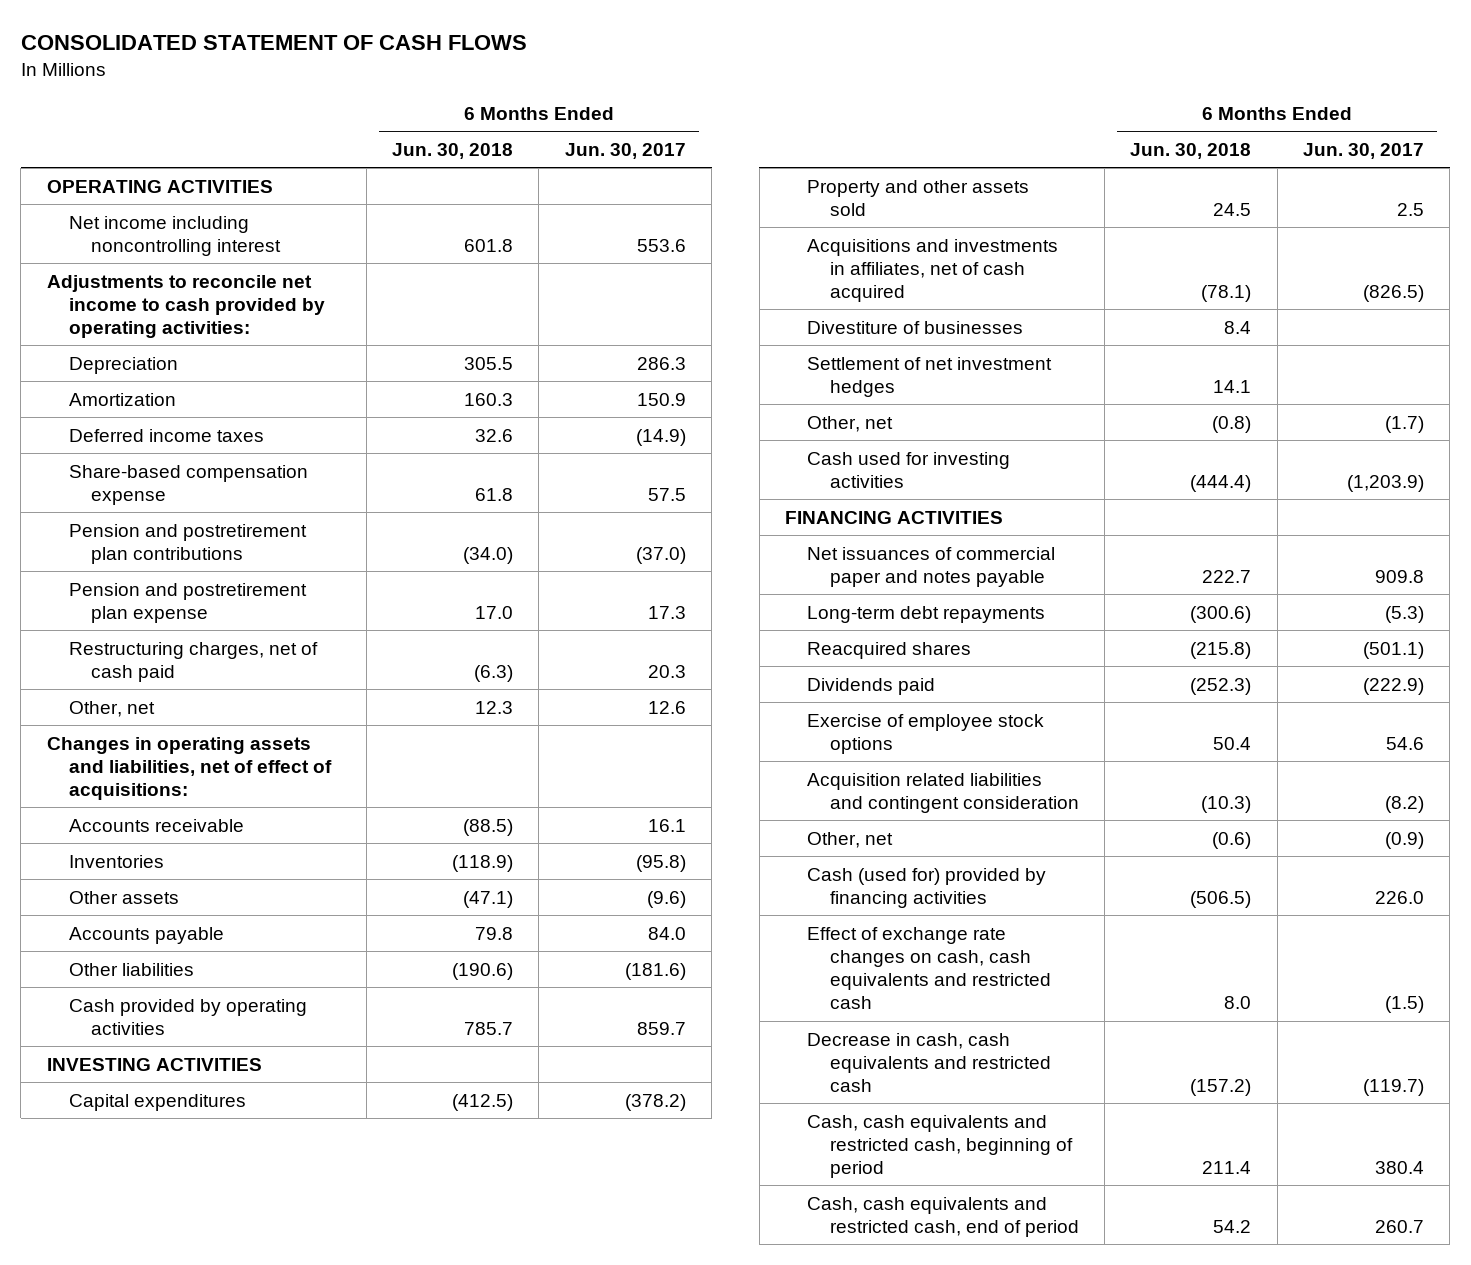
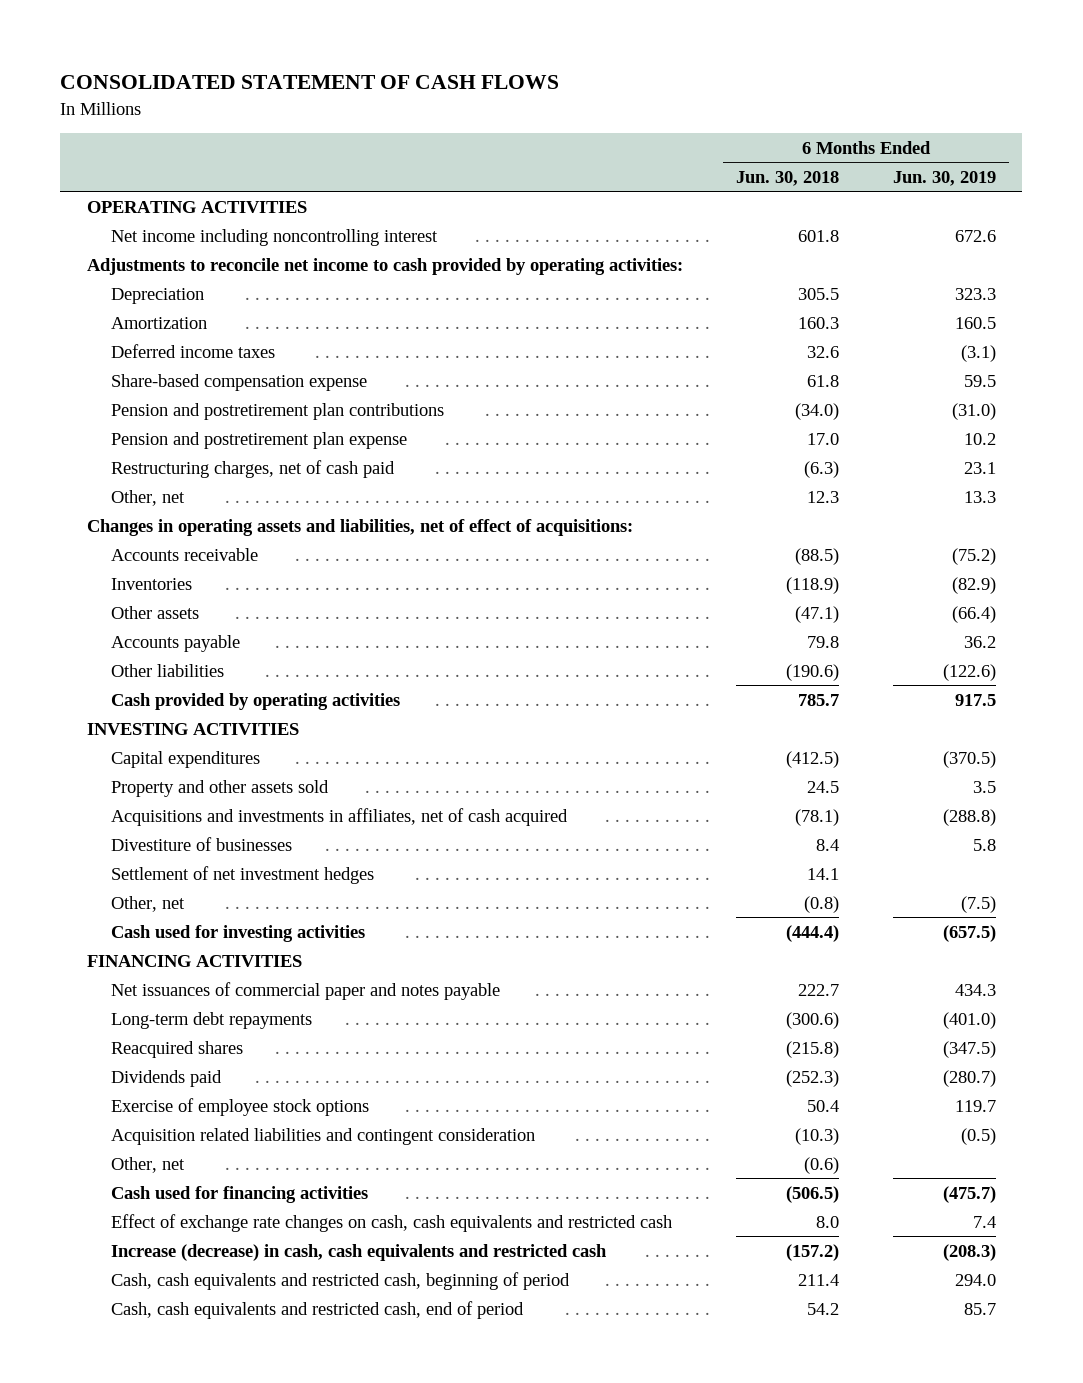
- | 6 Months Ended Jun. 30, 2018 | 6 Months Ended Jun. 30, 2017
+ | 6 Months Ended Jun. 30, 2018 | 6 Months Ended Jun. 30, 2019
- Cash (used for) provided by financing activities | (506.5) | 226.0
+ Cash used for financing activities | (506.5) | (475.7)
- Decrease in cash, cash equivalents and restricted cash | (157.2) | (119.7)
+ Increase (decrease) in cash, cash equivalents and restricted cash | (157.2) | (208.3)

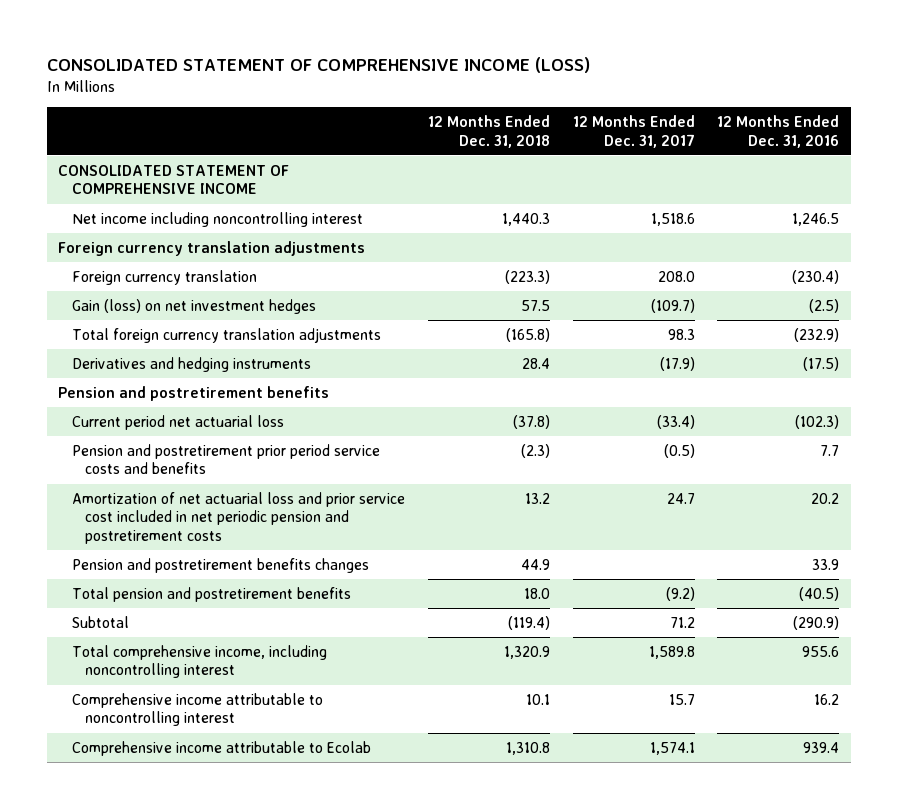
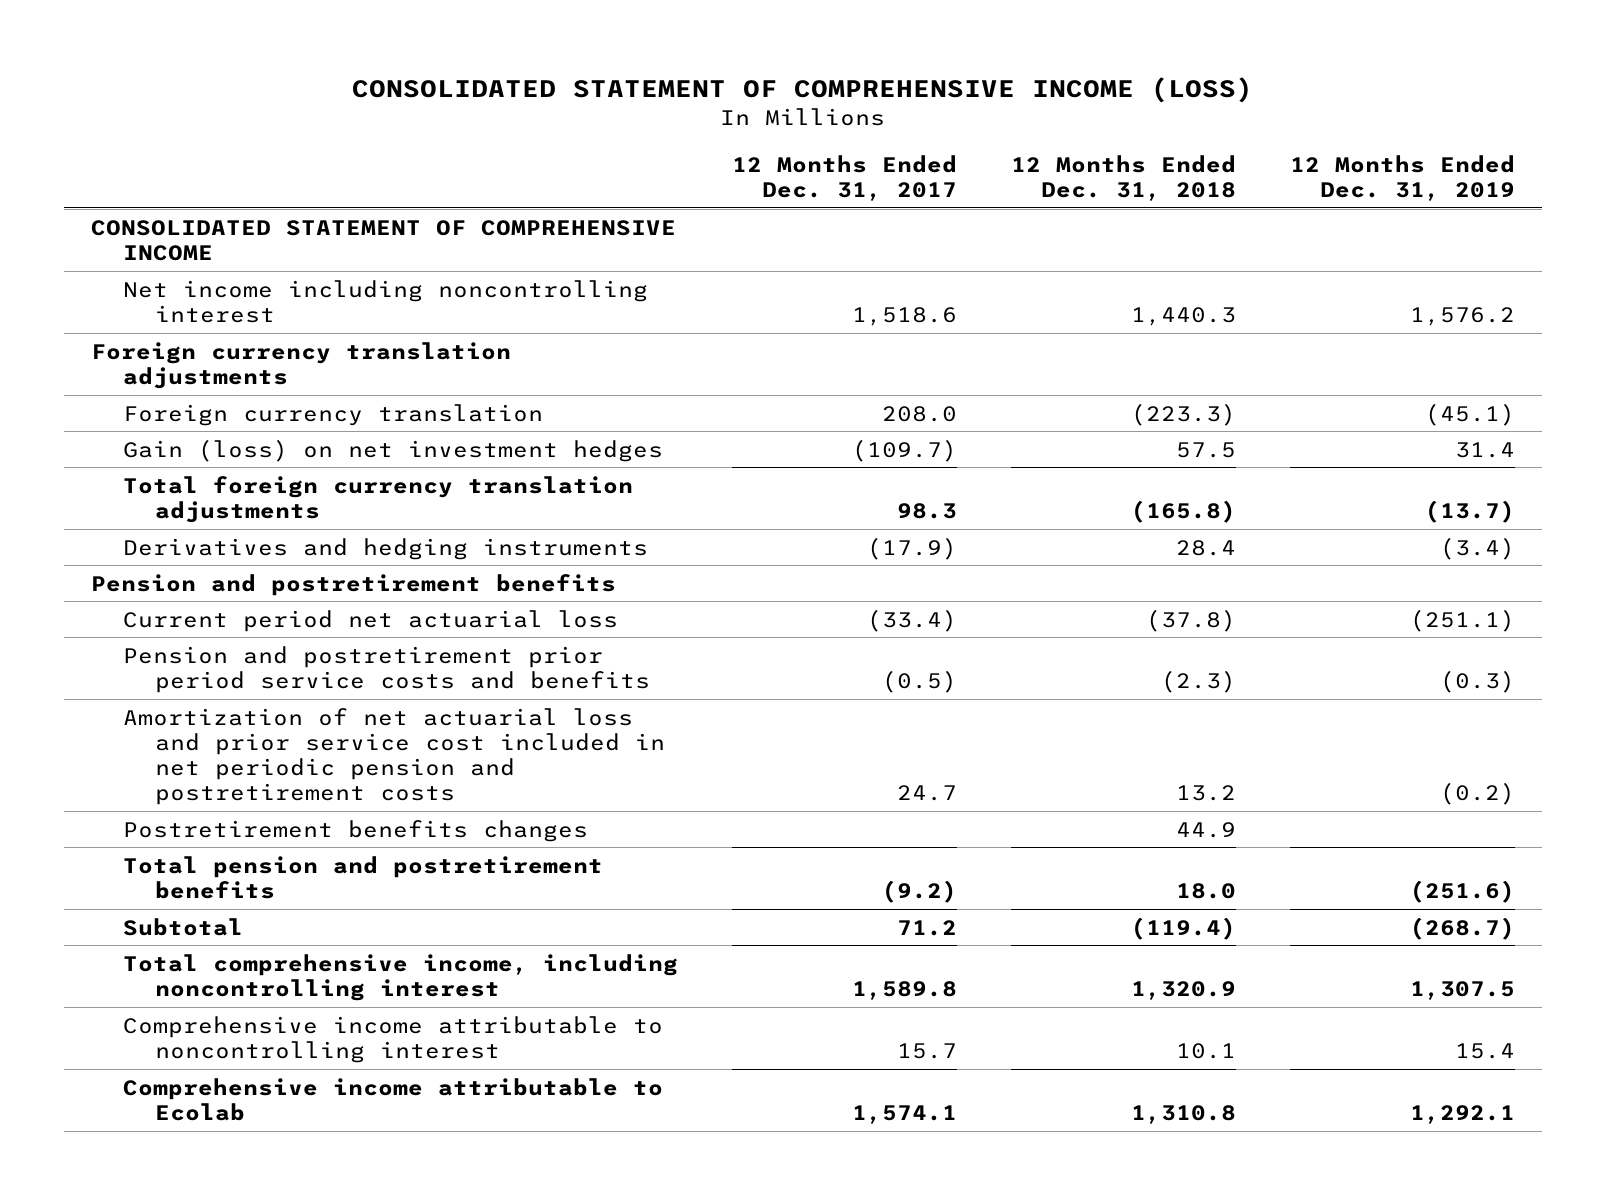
- | 12 Months Ended Dec. 31, 2018 | 12 Months Ended Dec. 31, 2017 | 12 Months Ended Dec. 31, 2016
+ | 12 Months Ended Dec. 31, 2017 | 12 Months Ended Dec. 31, 2018 | 12 Months Ended Dec. 31, 2019
- Pension and postretirement benefits changes | 44.9 | | 33.9
+ Postretirement benefits changes | | 44.9 |

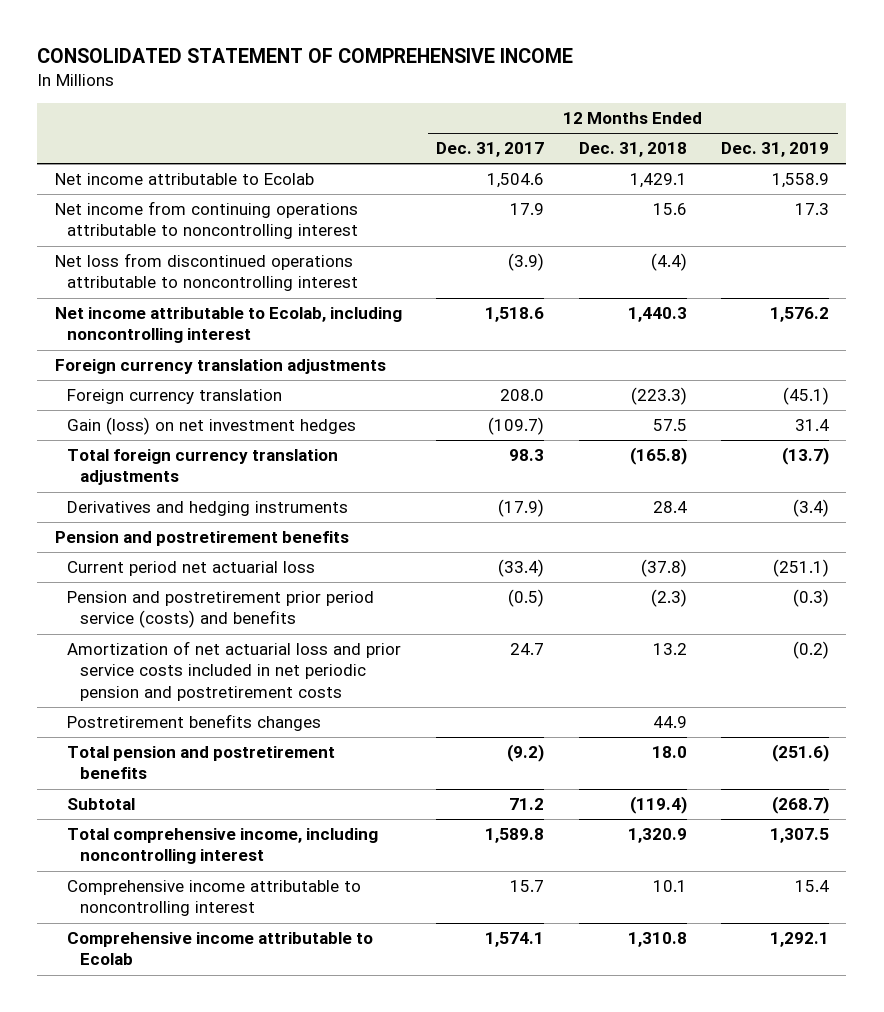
- CONSOLIDATED STATEMENT OF COMPREHENSIVE INCOME (LOSS)
+ CONSOLIDATED STATEMENT OF COMPREHENSIVE INCOME
- CONSOLIDATED STATEMENT OF COMPREHENSIVE INCOME
- Net income including noncontrolling interest | 1,518.6 | 1,440.3 | 1,576.2
+ Net income attributable to Ecolab | 1,504.6 | 1,429.1 | 1,558.9
+ Net income from continuing operations attributable to noncontrolling interest | 17.9 | 15.6 | 17.3
+ Net loss from discontinued operations attributable to noncontrolling interest | (3.9) | (4.4) |
+ Net income attributable to Ecolab, including noncontrolling interest | 1,518.6 | 1,440.3 | 1,576.2
- Pension and postretirement prior period service costs and benefits | (0.5) | (2.3) | (0.3)
- Amortization of net actuarial loss and prior service cost included in net periodic pension and postretirement costs | 24.7 | 13.2 | (0.2)
+ Pension and postretirement prior period service (costs) and benefits | (0.5) | (2.3) | (0.3)
+ Amortization of net actuarial loss and prior service costs included in net periodic pension and postretirement costs | 24.7 | 13.2 | (0.2)

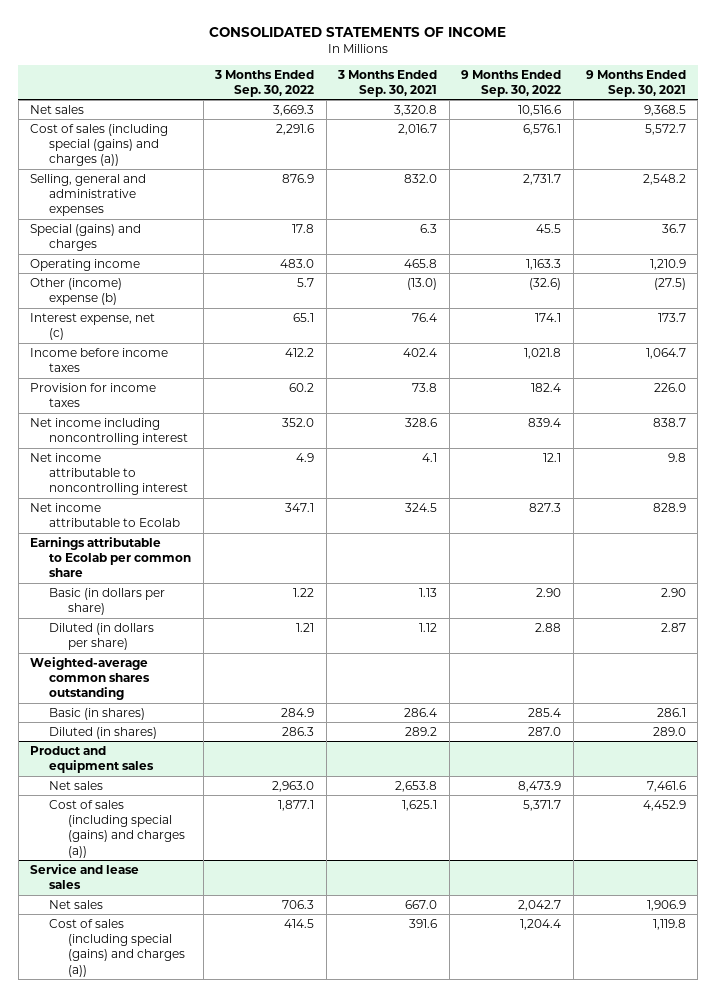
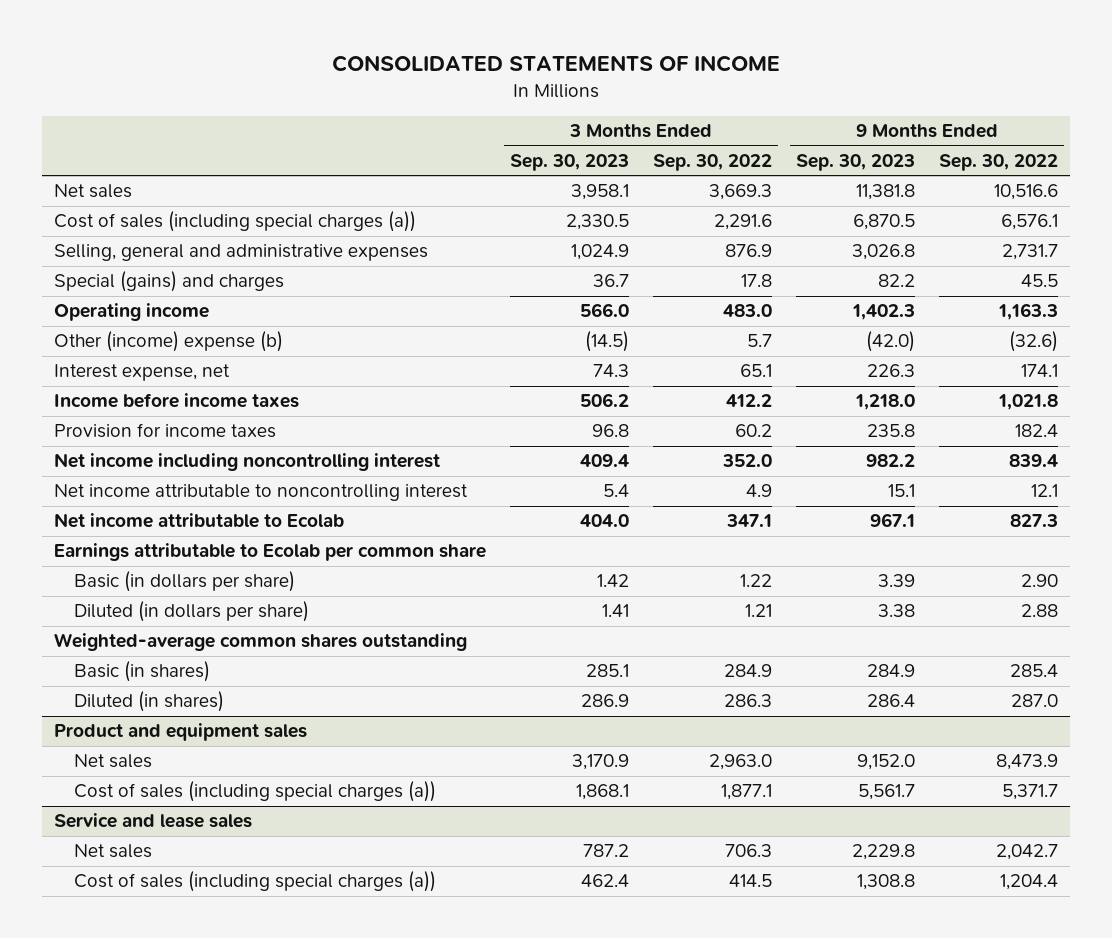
- | 3 Months Ended Sep. 30, 2022 | 3 Months Ended Sep. 30, 2021 | 9 Months Ended Sep. 30, 2022 | 9 Months Ended Sep. 30, 2021
+ | 3 Months Ended Sep. 30, 2023 | 3 Months Ended Sep. 30, 2022 | 9 Months Ended Sep. 30, 2023 | 9 Months Ended Sep. 30, 2022
- Cost of sales (including special (gains) and charges (a)) | 2,291.6 | 2,016.7 | 6,576.1 | 5,572.7
+ Cost of sales (including special charges (a)) | 2,330.5 | 2,291.6 | 6,870.5 | 6,576.1
- Interest expense, net (c) | 65.1 | 76.4 | 174.1 | 173.7
+ Interest expense, net | 74.3 | 65.1 | 226.3 | 174.1
@ Product and equipment sales
- Cost of sales (including special (gains) and charges (a)) | 1,877.1 | 1,625.1 | 5,371.7 | 4,452.9
+ Cost of sales (including special charges (a)) | 1,868.1 | 1,877.1 | 5,561.7 | 5,371.7
@ Service and lease sales
- Cost of sales (including special (gains) and charges (a)) | 414.5 | 391.6 | 1,204.4 | 1,119.8
+ Cost of sales (including special charges (a)) | 462.4 | 414.5 | 1,308.8 | 1,204.4

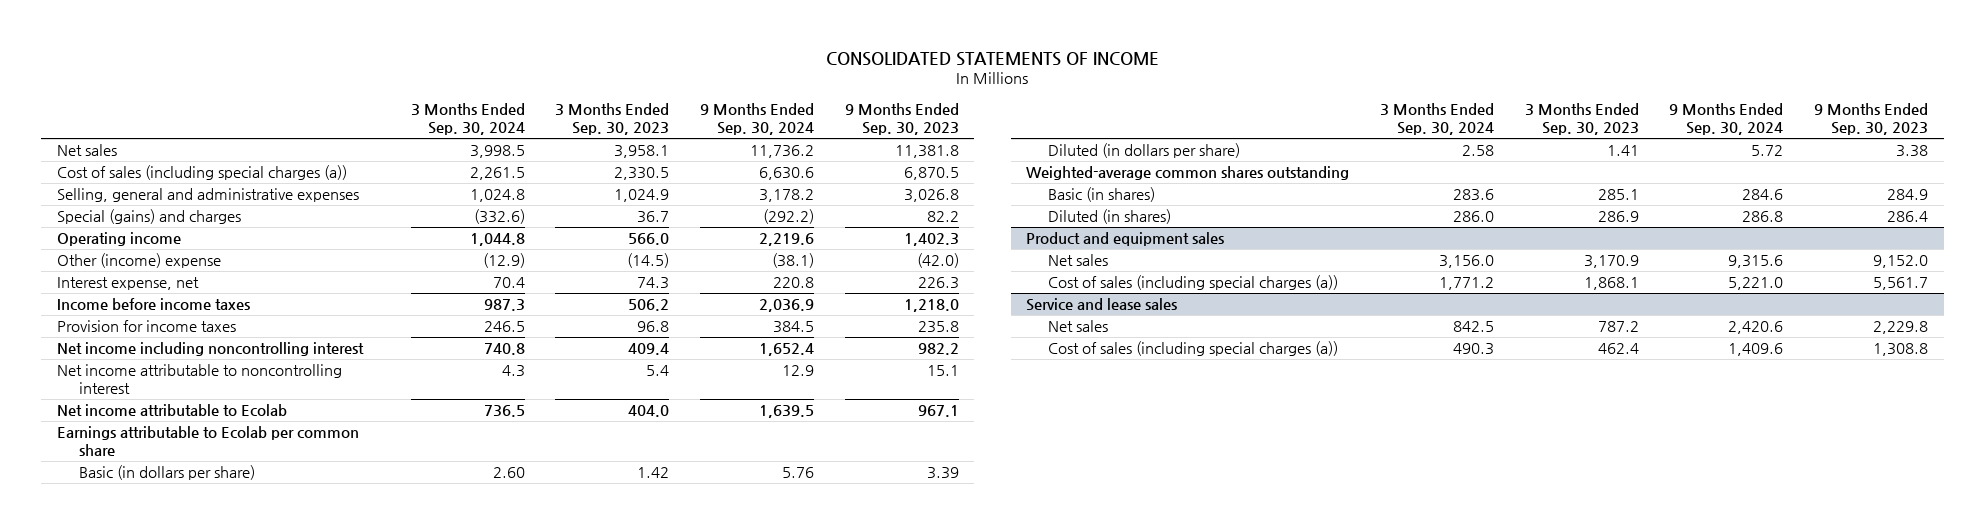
- | 3 Months Ended Sep. 30, 2023 | 3 Months Ended Sep. 30, 2022 | 9 Months Ended Sep. 30, 2023 | 9 Months Ended Sep. 30, 2022
+ | 3 Months Ended Sep. 30, 2024 | 3 Months Ended Sep. 30, 2023 | 9 Months Ended Sep. 30, 2024 | 9 Months Ended Sep. 30, 2023
- Other (income) expense (b) | (14.5) | 5.7 | (42.0) | (32.6)
+ Other (income) expense | (12.9) | (14.5) | (38.1) | (42.0)

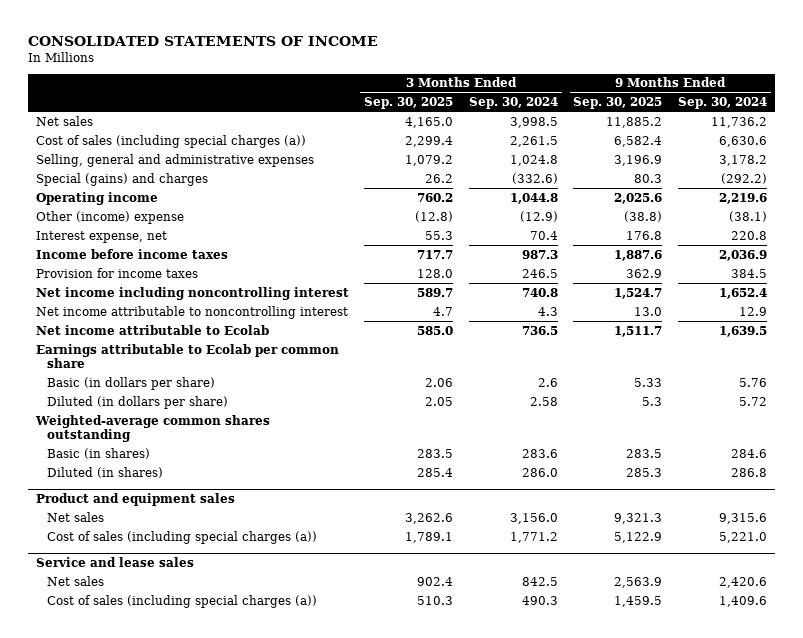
- | 3 Months Ended Sep. 30, 2024 | 3 Months Ended Sep. 30, 2023 | 9 Months Ended Sep. 30, 2024 | 9 Months Ended Sep. 30, 2023
+ | 3 Months Ended Sep. 30, 2025 | 3 Months Ended Sep. 30, 2024 | 9 Months Ended Sep. 30, 2025 | 9 Months Ended Sep. 30, 2024
- Basic (in dollars per share) | 2.60 | 1.42 | 5.76 | 3.39
+ Basic (in dollars per share) | 2.06 | 2.6 | 5.33 | 5.76

